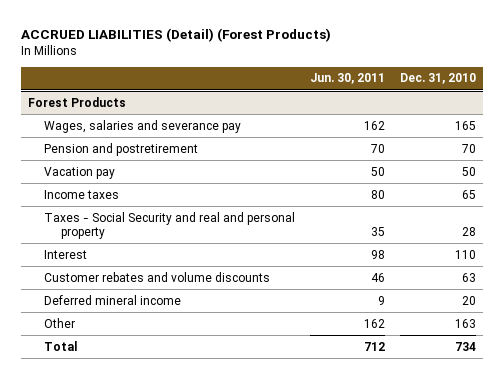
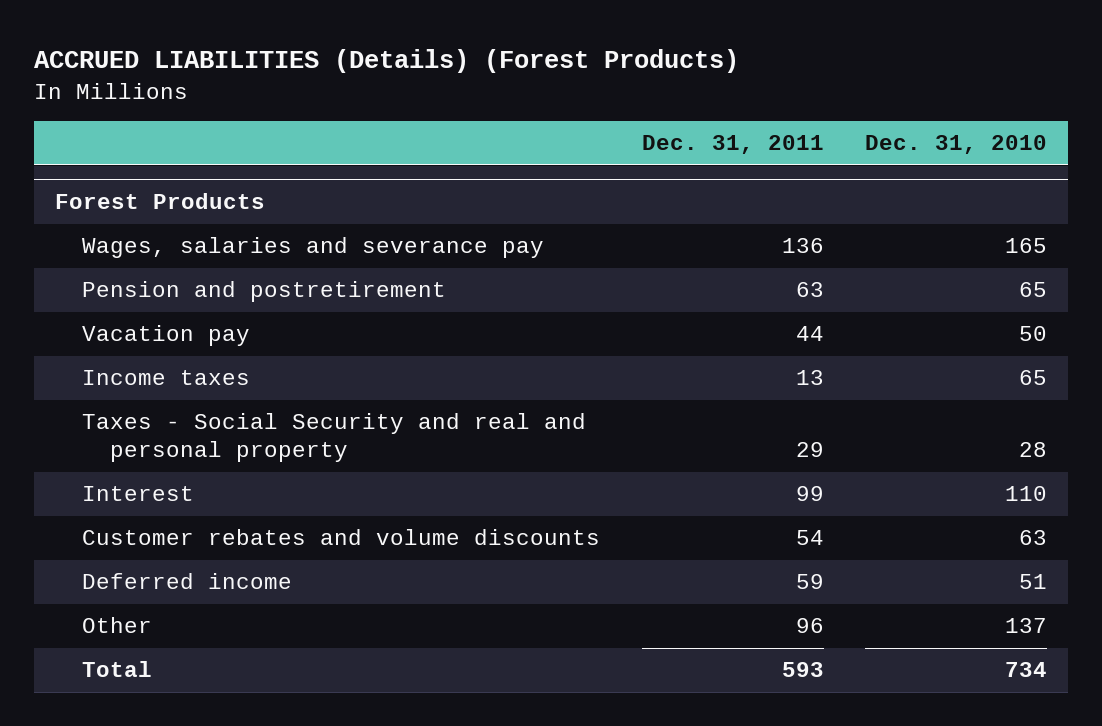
- ACCRUED LIABILITIES (Detail) (Forest Products)
+ ACCRUED LIABILITIES (Details) (Forest Products)
- | Jun. 30, 2011 | Dec. 31, 2010
+ | Dec. 31, 2011 | Dec. 31, 2010
@ Forest Products
- Pension and postretirement | 70 | 70
+ Pension and postretirement | 63 | 65
- Deferred mineral income | 9 | 20
- Other | 162 | 163
+ Deferred income | 59 | 51
+ Other | 96 | 137

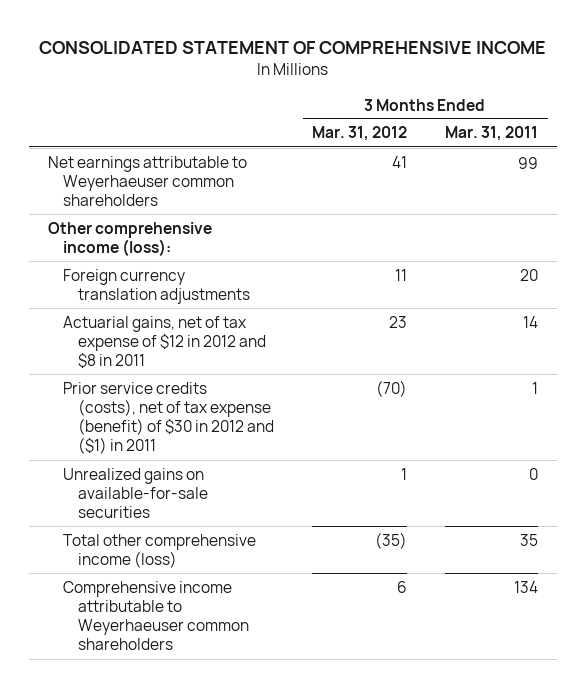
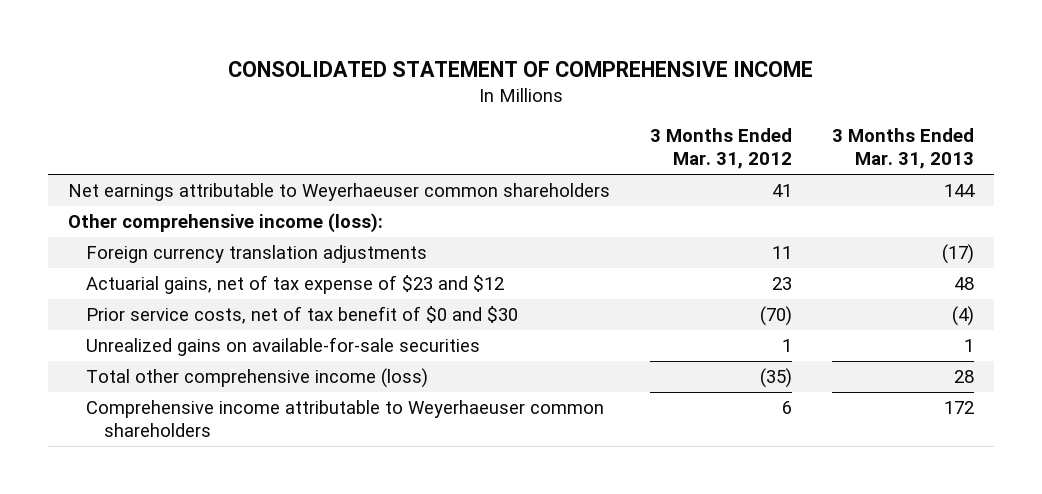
- | 3 Months Ended Mar. 31, 2012 | 3 Months Ended Mar. 31, 2011
+ | 3 Months Ended Mar. 31, 2012 | 3 Months Ended Mar. 31, 2013
- Actuarial gains, net of tax expense of $12 in 2012 and $8 in 2011 | 23 | 14
- Prior service credits (costs), net of tax expense (benefit) of $30 in 2012 and ($1) in 2011 | (70) | 1
+ Actuarial gains, net of tax expense of $23 and $12 | 23 | 48
+ Prior service costs, net of tax benefit of $0 and $30 | (70) | (4)

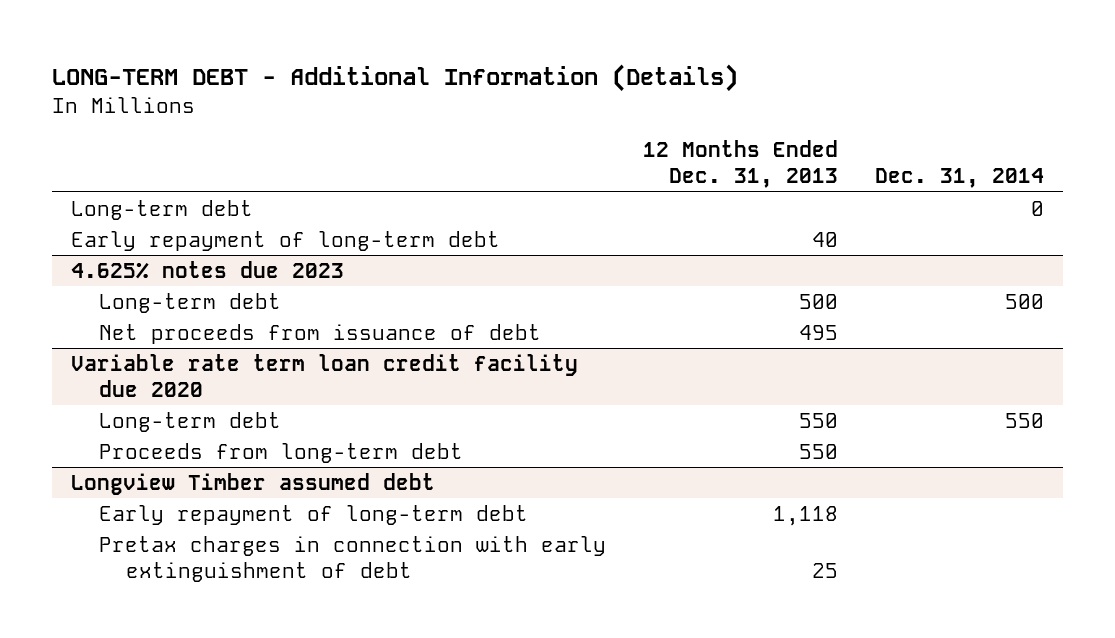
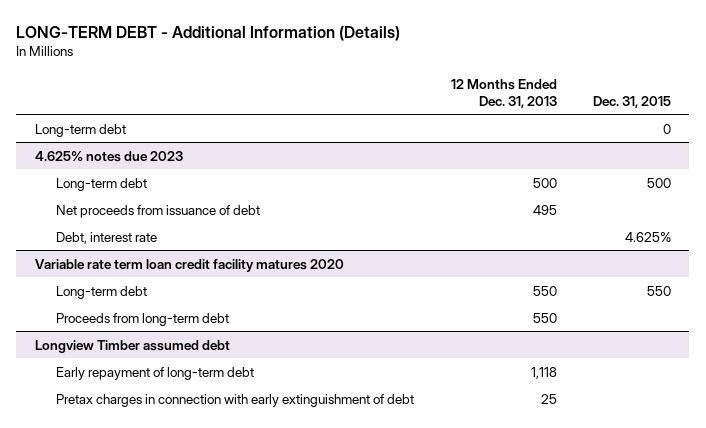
- | 12 Months Ended Dec. 31, 2013 | Dec. 31, 2014
+ | 12 Months Ended Dec. 31, 2013 | Dec. 31, 2015
- Early repayment of long-term debt | 40 |
- Variable rate term loan credit facility due 2020
@ 4.625% notes due 2023
+ Debt, interest rate | | 4.625%
+ Variable rate term loan credit facility matures 2020

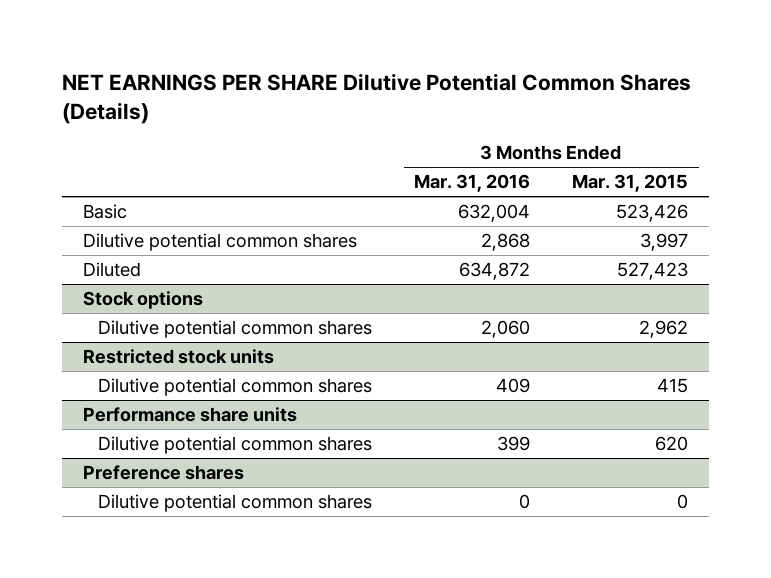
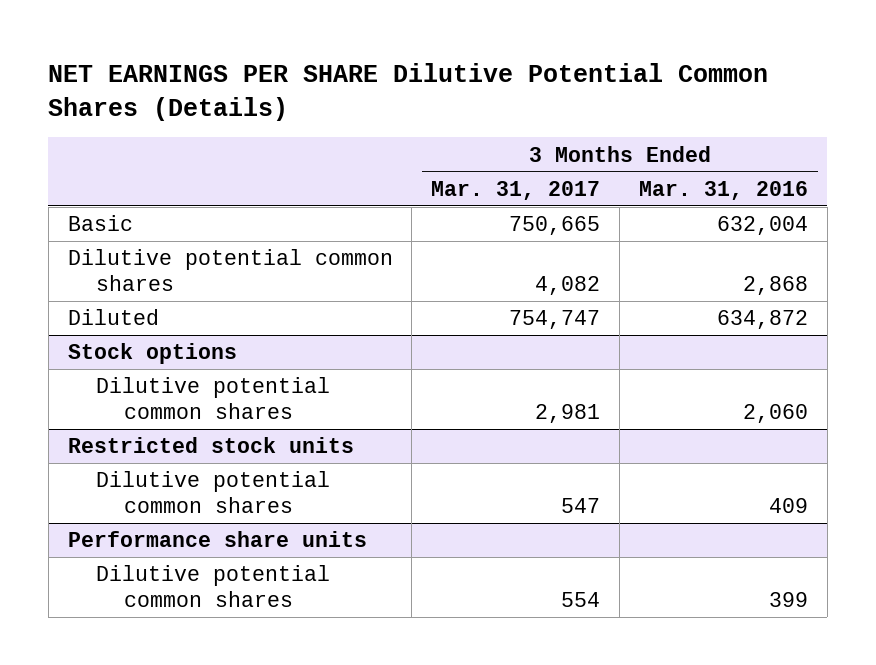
- | 3 Months Ended Mar. 31, 2016 | 3 Months Ended Mar. 31, 2015
+ | 3 Months Ended Mar. 31, 2017 | 3 Months Ended Mar. 31, 2016
- Preference shares
- Dilutive potential common shares | 0 | 0

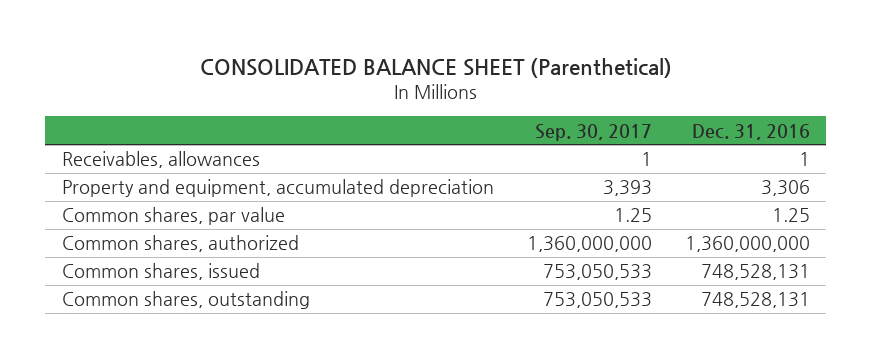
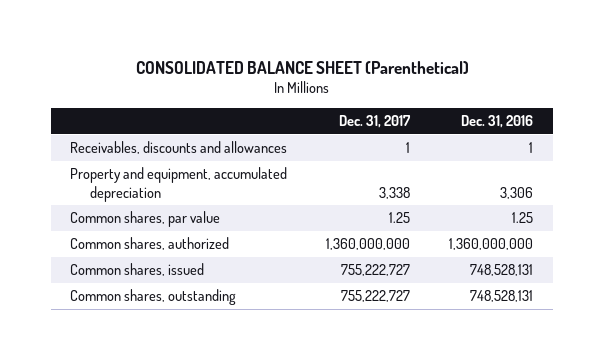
- | Sep. 30, 2017 | Dec. 31, 2016
+ | Dec. 31, 2017 | Dec. 31, 2016
- Receivables, allowances | 1 | 1
+ Receivables, discounts and allowances | 1 | 1

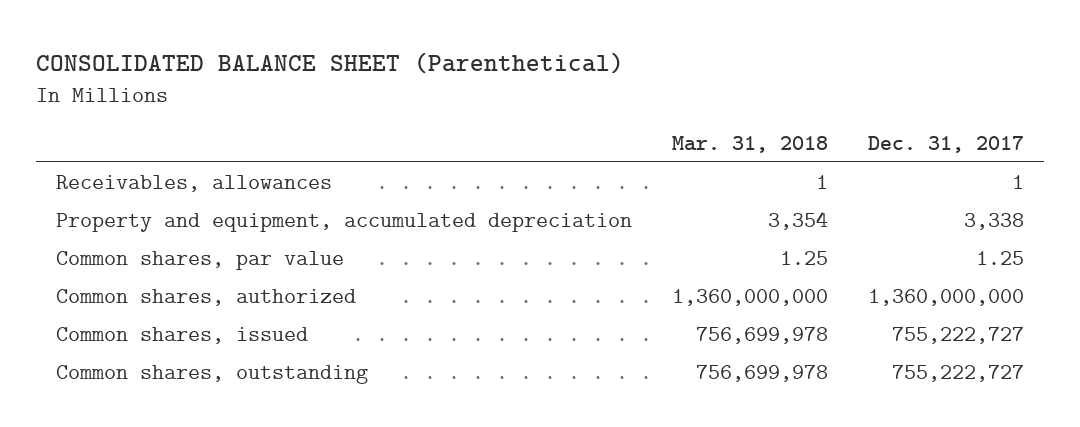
- | Dec. 31, 2017 | Dec. 31, 2016
+ | Mar. 31, 2018 | Dec. 31, 2017
- Receivables, discounts and allowances | 1 | 1
+ Receivables, allowances | 1 | 1

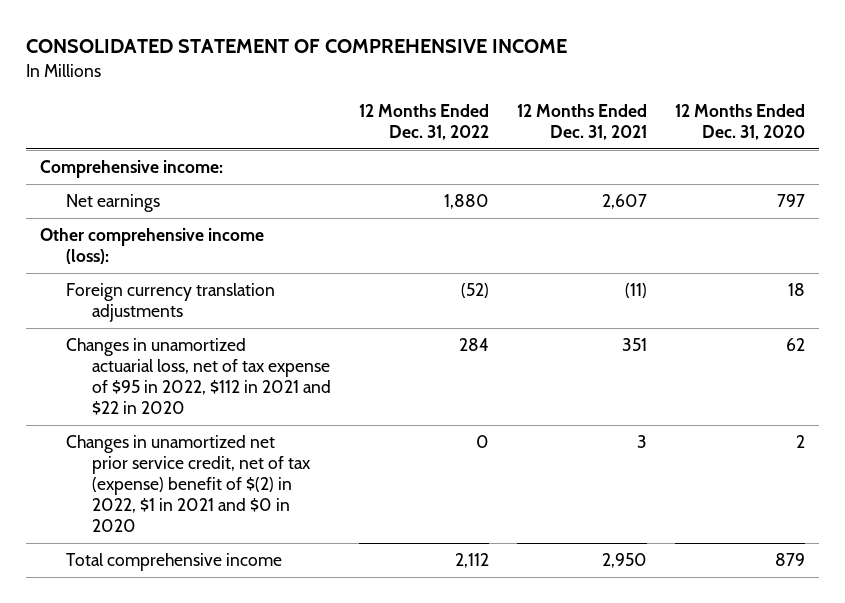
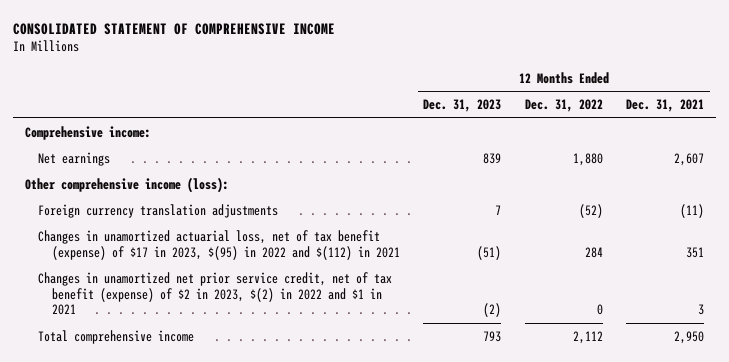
- | 12 Months Ended Dec. 31, 2022 | 12 Months Ended Dec. 31, 2021 | 12 Months Ended Dec. 31, 2020
+ | 12 Months Ended Dec. 31, 2023 | 12 Months Ended Dec. 31, 2022 | 12 Months Ended Dec. 31, 2021
- Changes in unamortized actuarial loss, net of tax expense of $95 in 2022, $112 in 2021 and $22 in 2020 | 284 | 351 | 62
- Changes in unamortized net prior service credit, net of tax (expense) benefit of $(2) in 2022, $1 in 2021 and $0 in 2020 | 0 | 3 | 2
+ Changes in unamortized actuarial loss, net of tax benefit (expense) of $17 in 2023, $(95) in 2022 and $(112) in 2021 | (51) | 284 | 351
+ Changes in unamortized net prior service credit, net of tax benefit (expense) of $2 in 2023, $(2) in 2022 and $1 in 2021 | (2) | 0 | 3

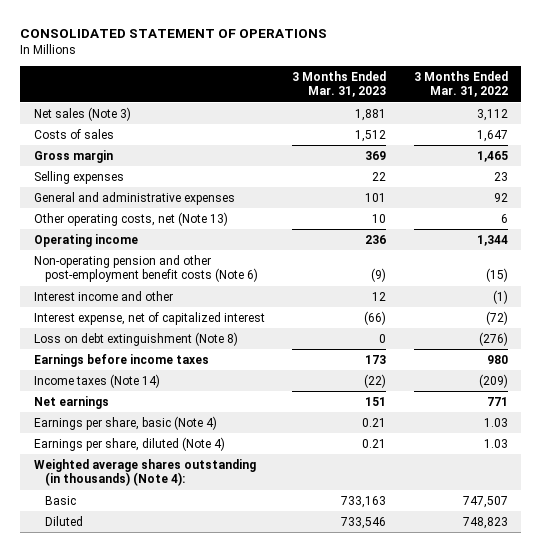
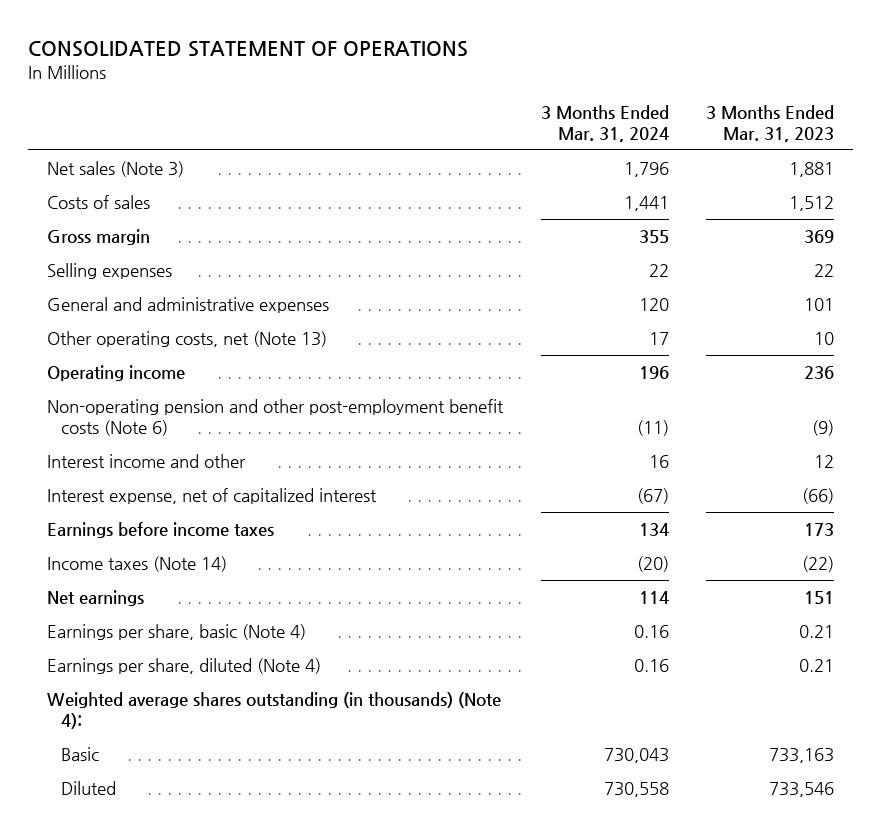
- | 3 Months Ended Mar. 31, 2023 | 3 Months Ended Mar. 31, 2022
+ | 3 Months Ended Mar. 31, 2024 | 3 Months Ended Mar. 31, 2023
- Loss on debt extinguishment (Note 8) | 0 | (276)

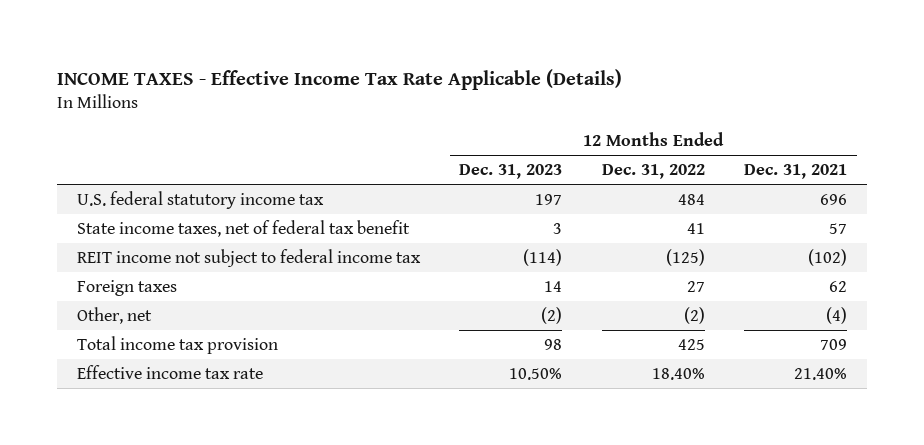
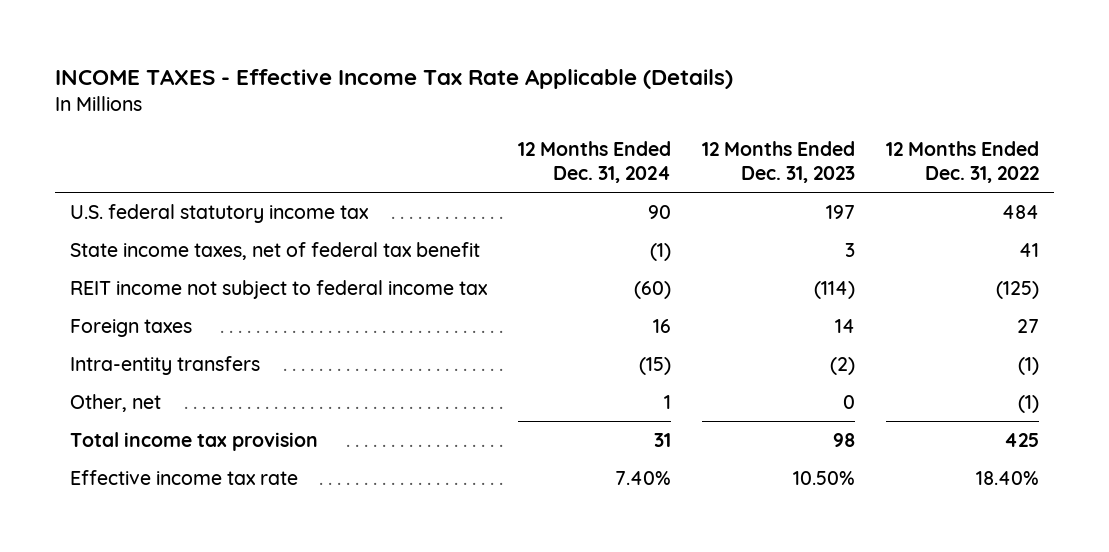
- | 12 Months Ended Dec. 31, 2023 | 12 Months Ended Dec. 31, 2022 | 12 Months Ended Dec. 31, 2021
+ | 12 Months Ended Dec. 31, 2024 | 12 Months Ended Dec. 31, 2023 | 12 Months Ended Dec. 31, 2022
- Other, net | (2) | (2) | (4)
+ Intra-entity transfers | (15) | (2) | (1)
+ Other, net | 1 | 0 | (1)

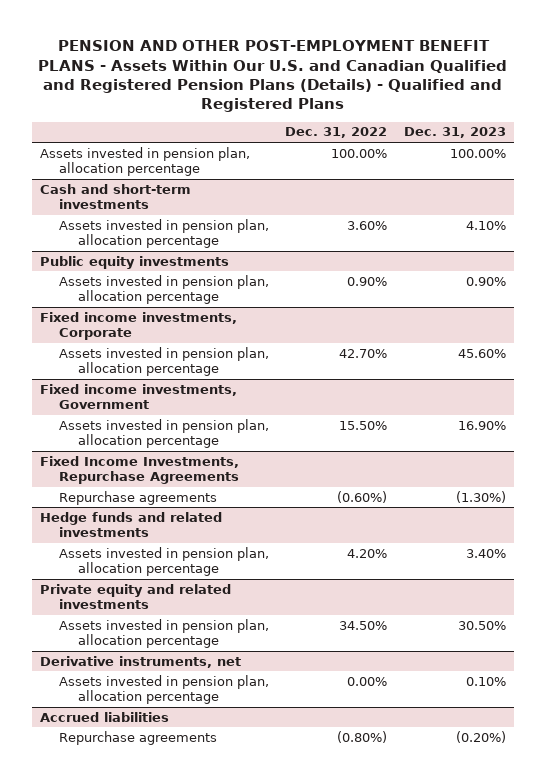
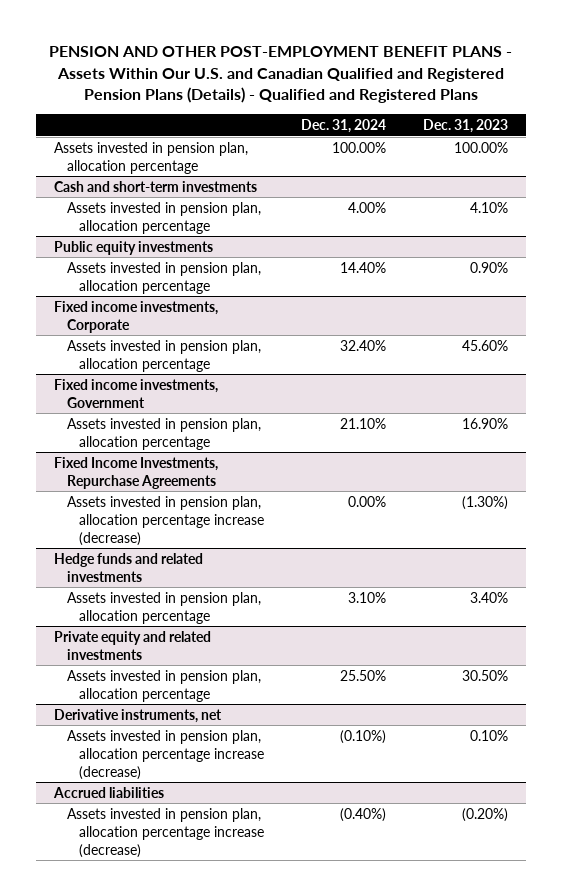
- | Dec. 31, 2022 | Dec. 31, 2023
+ | Dec. 31, 2024 | Dec. 31, 2023
@ Fixed Income Investments, Repurchase Agreements
- Repurchase agreements | (0.60%) | (1.30%)
+ Assets invested in pension plan, allocation percentage increase (decrease) | 0.00% | (1.30%)
@ Derivative instruments, net
- Assets invested in pension plan, allocation percentage | 0.00% | 0.10%
+ Assets invested in pension plan, allocation percentage increase (decrease) | (0.10%) | 0.10%
@ Accrued liabilities
- Repurchase agreements | (0.80%) | (0.20%)
+ Assets invested in pension plan, allocation percentage increase (decrease) | (0.40%) | (0.20%)

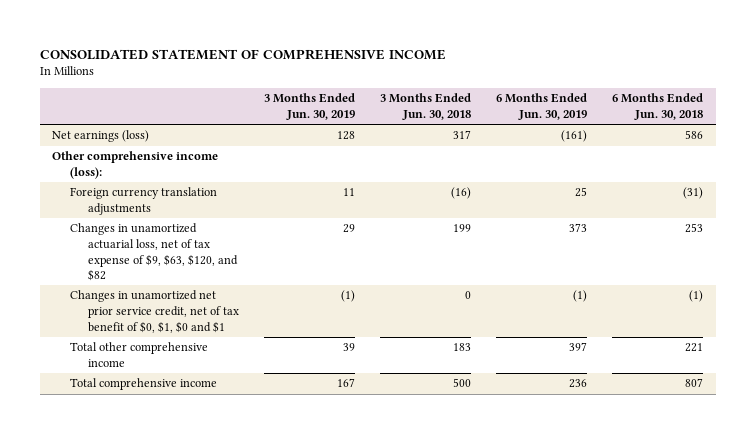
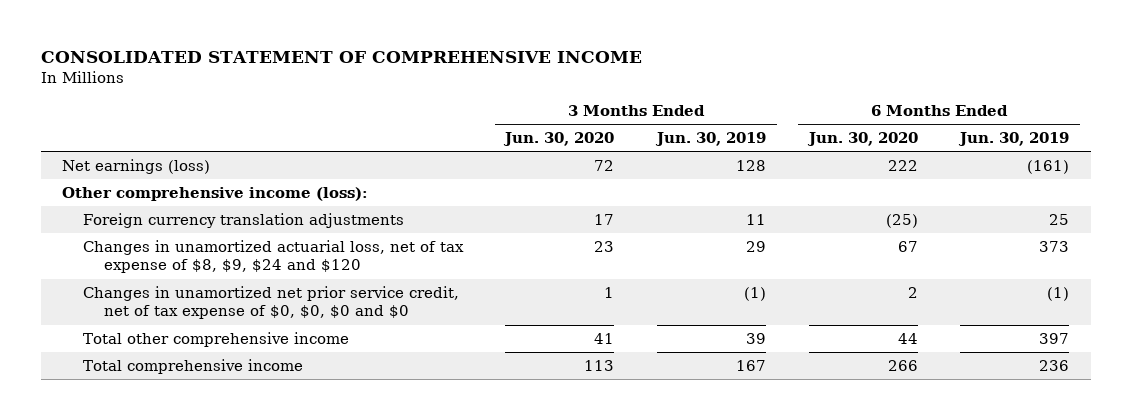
- | 3 Months Ended Jun. 30, 2019 | 3 Months Ended Jun. 30, 2018 | 6 Months Ended Jun. 30, 2019 | 6 Months Ended Jun. 30, 2018
+ | 3 Months Ended Jun. 30, 2020 | 3 Months Ended Jun. 30, 2019 | 6 Months Ended Jun. 30, 2020 | 6 Months Ended Jun. 30, 2019
- Changes in unamortized actuarial loss, net of tax expense of $9, $63, $120, and $82 | 29 | 199 | 373 | 253
- Changes in unamortized net prior service credit, net of tax benefit of $0, $1, $0 and $1 | (1) | 0 | (1) | (1)
+ Changes in unamortized actuarial loss, net of tax expense of $8, $9, $24 and $120 | 23 | 29 | 67 | 373
+ Changes in unamortized net prior service credit, net of tax expense of $0, $0, $0 and $0 | 1 | (1) | 2 | (1)

